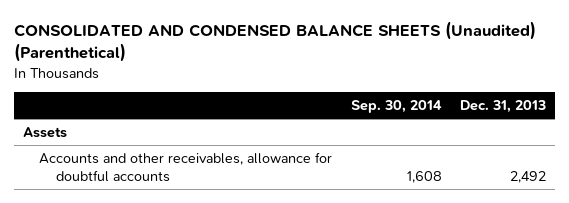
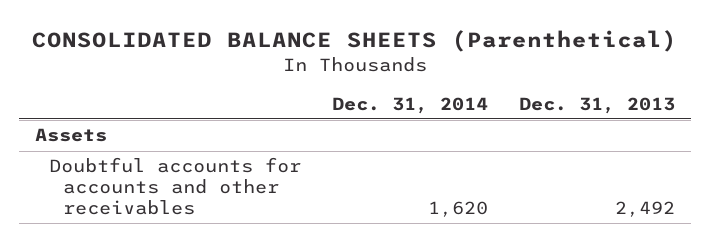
- CONSOLIDATED AND CONDENSED BALANCE SHEETS (Unaudited) (Parenthetical)
+ CONSOLIDATED BALANCE SHEETS (Parenthetical)
- | Sep. 30, 2014 | Dec. 31, 2013
+ | Dec. 31, 2014 | Dec. 31, 2013
- Accounts and other receivables, allowance for doubtful accounts | 1,608 | 2,492
+ Doubtful accounts for accounts and other receivables | 1,620 | 2,492

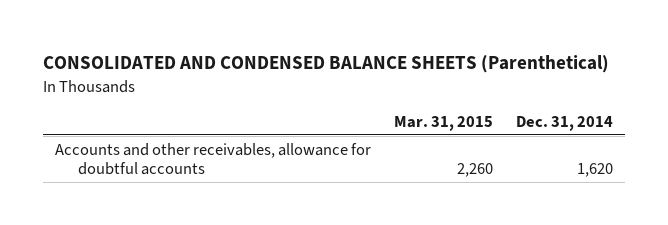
- CONSOLIDATED BALANCE SHEETS (Parenthetical)
+ CONSOLIDATED AND CONDENSED BALANCE SHEETS (Parenthetical)
- | Dec. 31, 2014 | Dec. 31, 2013
+ | Mar. 31, 2015 | Dec. 31, 2014
- Assets
- Doubtful accounts for accounts and other receivables | 1,620 | 2,492
+ Accounts and other receivables, allowance for doubtful accounts | 2,260 | 1,620

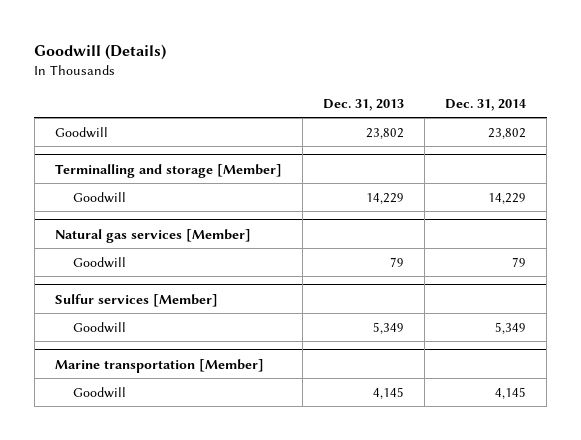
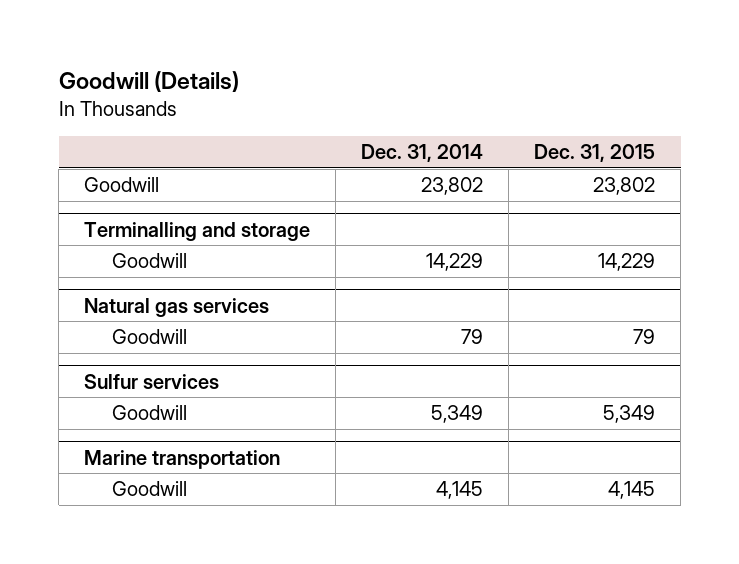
- | Dec. 31, 2013 | Dec. 31, 2014
+ | Dec. 31, 2014 | Dec. 31, 2015
- Terminalling and storage [Member]
+ Terminalling and storage
- Natural gas services [Member]
+ Natural gas services
- Sulfur services [Member]
+ Sulfur services
- Marine transportation [Member]
+ Marine transportation

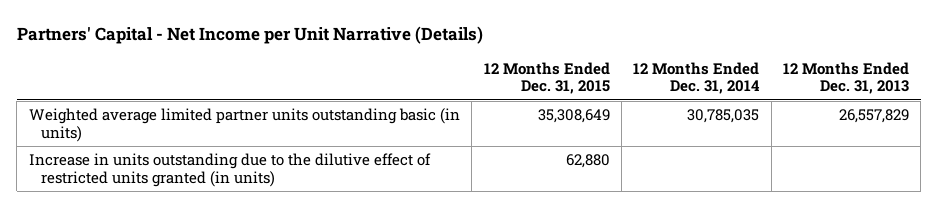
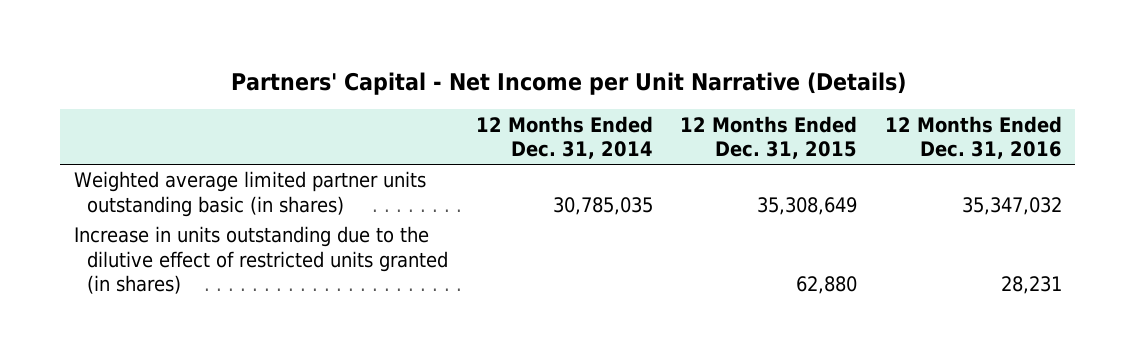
- | 12 Months Ended Dec. 31, 2015 | 12 Months Ended Dec. 31, 2014 | 12 Months Ended Dec. 31, 2013
+ | 12 Months Ended Dec. 31, 2014 | 12 Months Ended Dec. 31, 2015 | 12 Months Ended Dec. 31, 2016
- Weighted average limited partner units outstanding basic (in units) | 35,308,649 | 30,785,035 | 26,557,829
- Increase in units outstanding due to the dilutive effect of restricted units granted (in units) | 62,880 | |
+ Weighted average limited partner units outstanding basic (in shares) | 30,785,035 | 35,308,649 | 35,347,032
+ Increase in units outstanding due to the dilutive effect of restricted units granted (in shares) | | 62,880 | 28,231

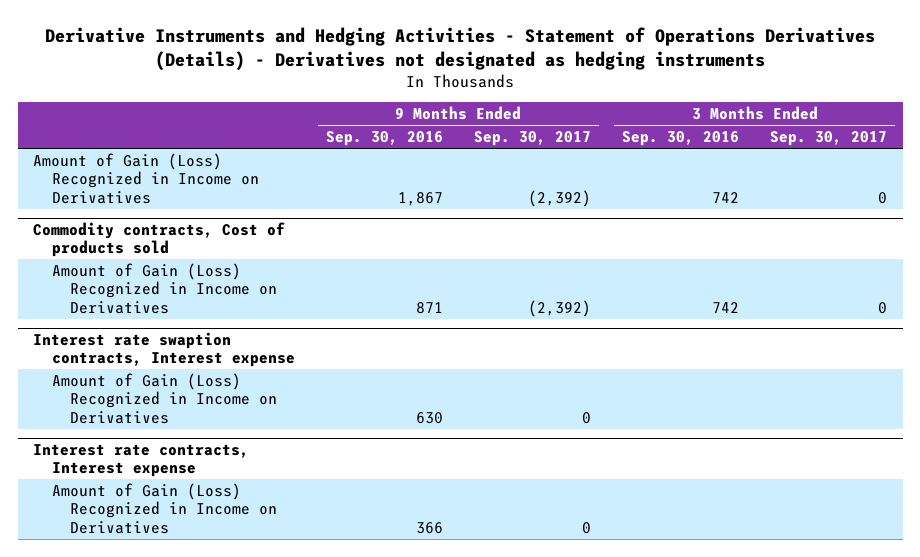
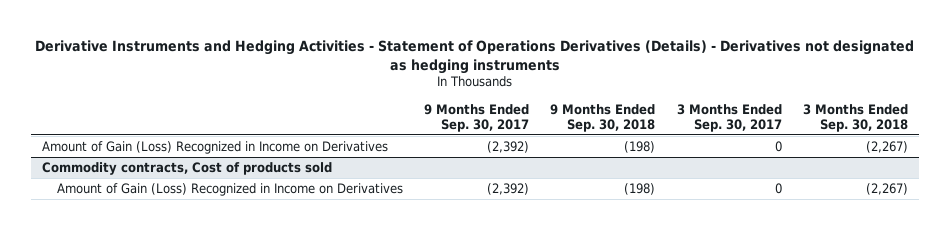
- | 9 Months Ended Sep. 30, 2016 | 9 Months Ended Sep. 30, 2017 | 3 Months Ended Sep. 30, 2016 | 3 Months Ended Sep. 30, 2017
+ | 9 Months Ended Sep. 30, 2017 | 9 Months Ended Sep. 30, 2018 | 3 Months Ended Sep. 30, 2017 | 3 Months Ended Sep. 30, 2018
- Interest rate swaption contracts, Interest expense
- Amount of Gain (Loss) Recognized in Income on Derivatives | 630 | 0 | |
- Interest rate contracts, Interest expense
- Amount of Gain (Loss) Recognized in Income on Derivatives | 366 | 0 | |

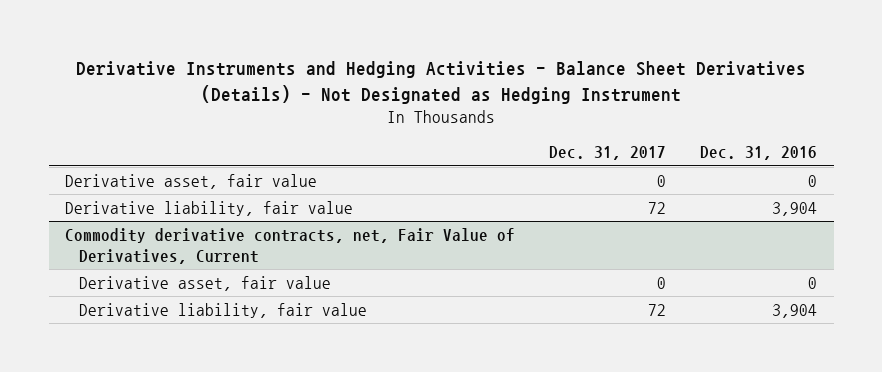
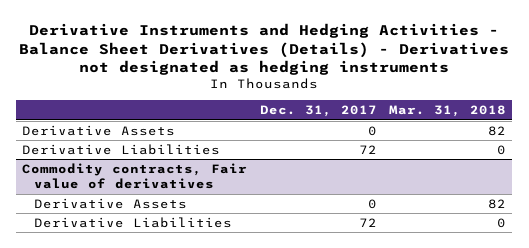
- Derivative Instruments and Hedging Activities - Balance Sheet Derivatives (Details) - Not Designated as Hedging Instrument
+ Derivative Instruments and Hedging Activities - Balance Sheet Derivatives (Details) - Derivatives not designated as hedging instruments
- | Dec. 31, 2017 | Dec. 31, 2016
+ | Dec. 31, 2017 | Mar. 31, 2018
- Derivative asset, fair value | 0 | 0
- Derivative liability, fair value | 72 | 3,904
- Commodity derivative contracts, net, Fair Value of Derivatives, Current
- Derivative asset, fair value | 0 | 0
- Derivative liability, fair value | 72 | 3,904
+ Derivative Assets | 0 | 82
+ Derivative Liabilities | 72 | 0
+ Commodity contracts, Fair value of derivatives
+ Derivative Assets | 0 | 82
+ Derivative Liabilities | 72 | 0

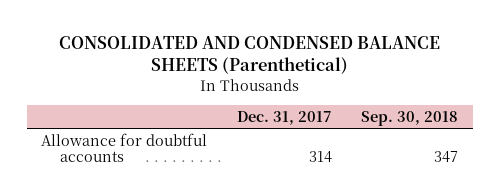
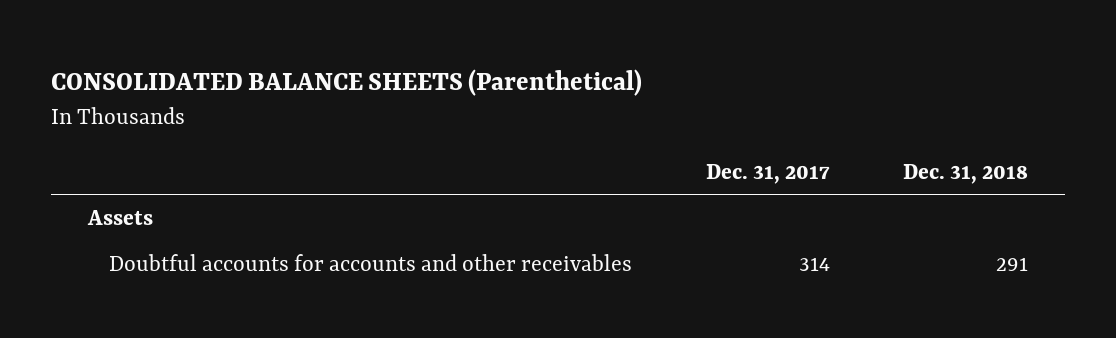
- CONSOLIDATED AND CONDENSED BALANCE SHEETS (Parenthetical)
+ CONSOLIDATED BALANCE SHEETS (Parenthetical)
- | Dec. 31, 2017 | Sep. 30, 2018
+ | Dec. 31, 2017 | Dec. 31, 2018
- Allowance for doubtful accounts | 314 | 347
+ Assets
+ Doubtful accounts for accounts and other receivables | 314 | 291

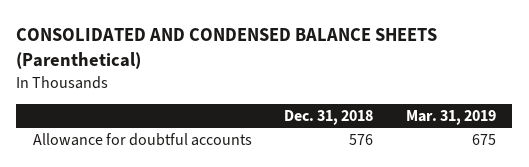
- CONSOLIDATED BALANCE SHEETS (Parenthetical)
+ CONSOLIDATED AND CONDENSED BALANCE SHEETS (Parenthetical)
- | Dec. 31, 2017 | Dec. 31, 2018
+ | Dec. 31, 2018 | Mar. 31, 2019
- Assets
- Doubtful accounts for accounts and other receivables | 314 | 291
+ Allowance for doubtful accounts | 576 | 675

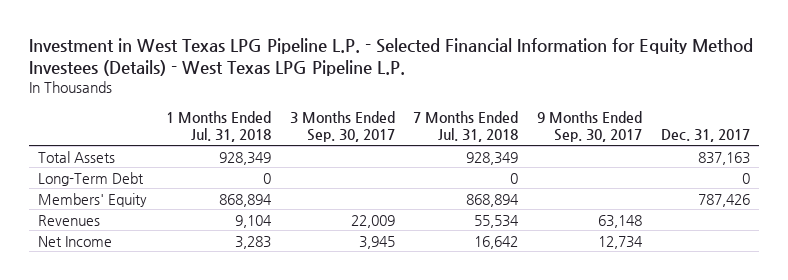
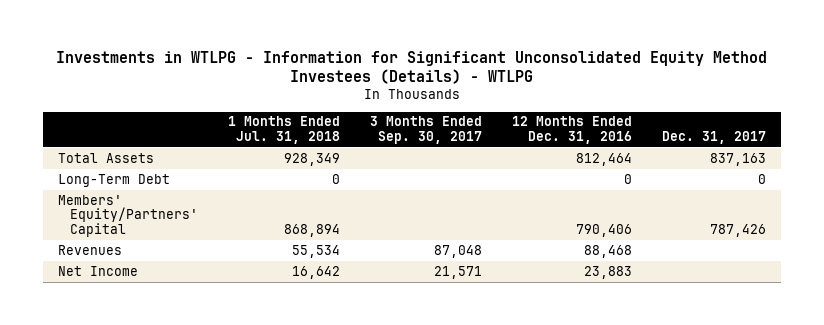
- Investment in West Texas LPG Pipeline L.P. - Selected Financial Information for Equity Method Investees (Details) - West Texas LPG Pipeline L.P.
+ Investments in WTLPG - Information for Significant Unconsolidated Equity Method Investees (Details) - WTLPG
- | 1 Months Ended Jul. 31, 2018 | 3 Months Ended Sep. 30, 2017 | 7 Months Ended Jul. 31, 2018 | 9 Months Ended Sep. 30, 2017 | Dec. 31, 2017
+ | 1 Months Ended Jul. 31, 2018 | 3 Months Ended Sep. 30, 2017 | 12 Months Ended Dec. 31, 2016 | Dec. 31, 2017
- Members' Equity | 868,894 | | 868,894 | | 787,426
- Revenues | 9,104 | 22,009 | 55,534 | 63,148 |
- Net Income | 3,283 | 3,945 | 16,642 | 12,734 |
+ Members' Equity/Partners' Capital | 868,894 | | 790,406 | 787,426
+ Revenues | 55,534 | 87,048 | 88,468 |
+ Net Income | 16,642 | 21,571 | 23,883 |

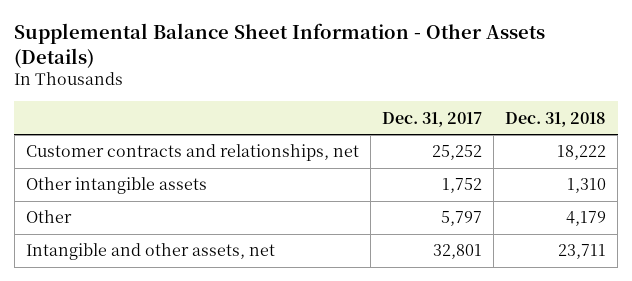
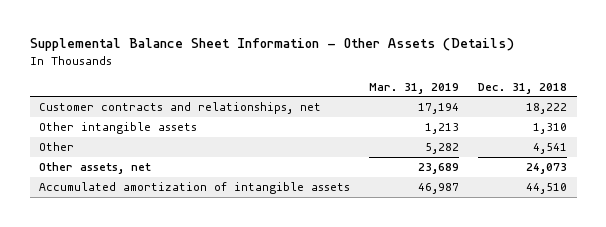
- | Dec. 31, 2017 | Dec. 31, 2018
+ | Mar. 31, 2019 | Dec. 31, 2018
- Other | 5,797 | 4,179
- Intangible and other assets, net | 32,801 | 23,711
+ Other | 5,282 | 4,541
+ Other assets, net | 23,689 | 24,073
+ Accumulated amortization of intangible assets | 46,987 | 44,510

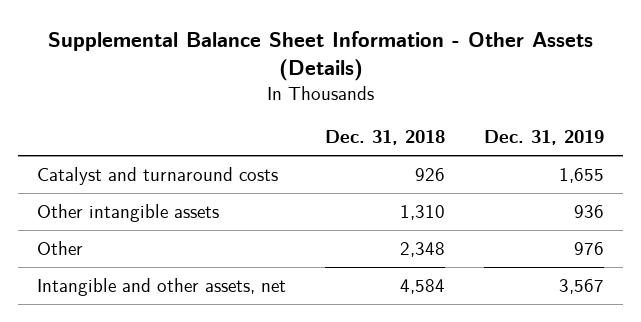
- | Mar. 31, 2019 | Dec. 31, 2018
+ | Dec. 31, 2018 | Dec. 31, 2019
- Customer contracts and relationships, net | 17,194 | 18,222
+ Catalyst and turnaround costs | 926 | 1,655
- Other | 5,282 | 4,541
- Other assets, net | 23,689 | 24,073
- Accumulated amortization of intangible assets | 46,987 | 44,510
+ Other | 2,348 | 976
+ Intangible and other assets, net | 4,584 | 3,567

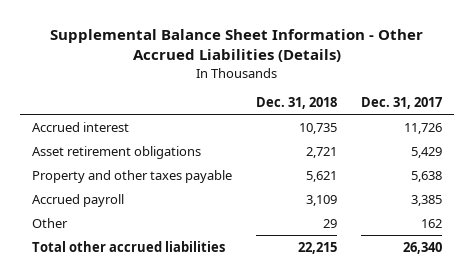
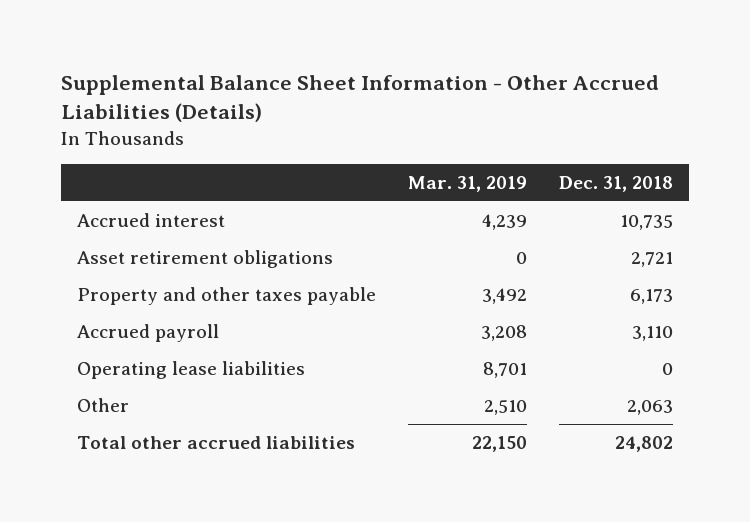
- | Dec. 31, 2018 | Dec. 31, 2017
+ | Mar. 31, 2019 | Dec. 31, 2018
- Property and other taxes payable | 5,621 | 5,638
- Accrued payroll | 3,109 | 3,385
- Other | 29 | 162
- Total other accrued liabilities | 22,215 | 26,340
+ Property and other taxes payable | 3,492 | 6,173
+ Accrued payroll | 3,208 | 3,110
+ Operating lease liabilities | 8,701 | 0
+ Other | 2,510 | 2,063
+ Total other accrued liabilities | 22,150 | 24,802

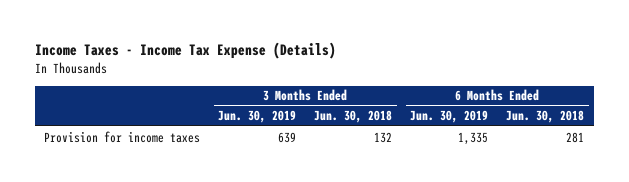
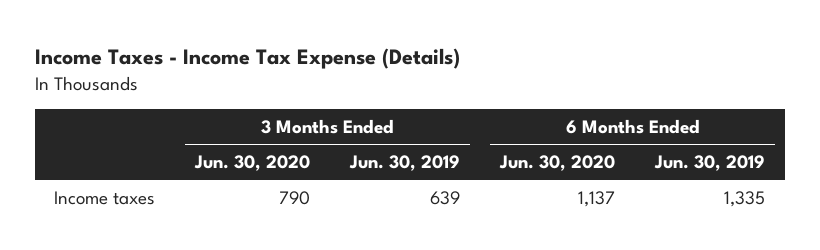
- | 3 Months Ended Jun. 30, 2019 | 3 Months Ended Jun. 30, 2018 | 6 Months Ended Jun. 30, 2019 | 6 Months Ended Jun. 30, 2018
+ | 3 Months Ended Jun. 30, 2020 | 3 Months Ended Jun. 30, 2019 | 6 Months Ended Jun. 30, 2020 | 6 Months Ended Jun. 30, 2019
- Provision for income taxes | 639 | 132 | 1,335 | 281
+ Income taxes | 790 | 639 | 1,137 | 1,335

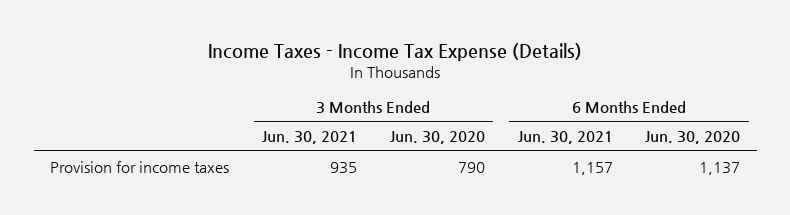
- | 3 Months Ended Jun. 30, 2020 | 3 Months Ended Jun. 30, 2019 | 6 Months Ended Jun. 30, 2020 | 6 Months Ended Jun. 30, 2019
+ | 3 Months Ended Jun. 30, 2021 | 3 Months Ended Jun. 30, 2020 | 6 Months Ended Jun. 30, 2021 | 6 Months Ended Jun. 30, 2020
- Income taxes | 790 | 639 | 1,137 | 1,335
+ Provision for income taxes | 935 | 790 | 1,157 | 1,137

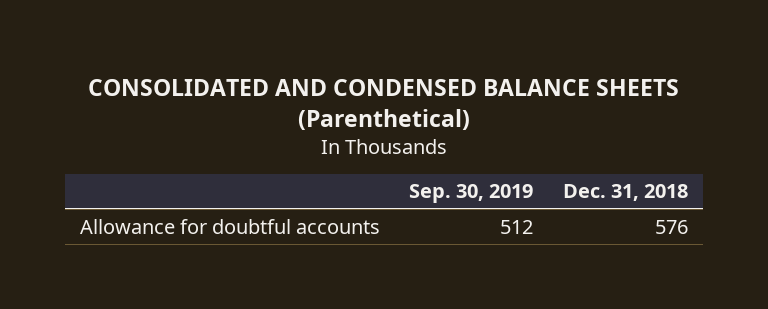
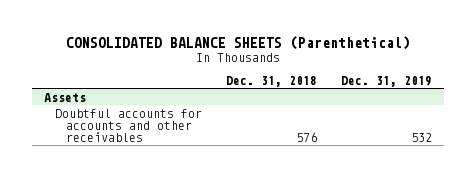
- CONSOLIDATED AND CONDENSED BALANCE SHEETS (Parenthetical)
+ CONSOLIDATED BALANCE SHEETS (Parenthetical)
- | Sep. 30, 2019 | Dec. 31, 2018
+ | Dec. 31, 2018 | Dec. 31, 2019
- Allowance for doubtful accounts | 512 | 576
+ Assets
+ Doubtful accounts for accounts and other receivables | 576 | 532

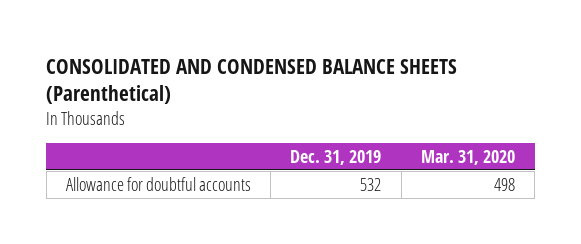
- CONSOLIDATED BALANCE SHEETS (Parenthetical)
+ CONSOLIDATED AND CONDENSED BALANCE SHEETS (Parenthetical)
- | Dec. 31, 2018 | Dec. 31, 2019
+ | Dec. 31, 2019 | Mar. 31, 2020
- Assets
- Doubtful accounts for accounts and other receivables | 576 | 532
+ Allowance for doubtful accounts | 532 | 498

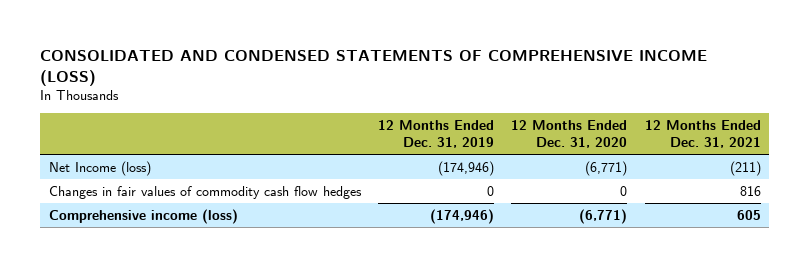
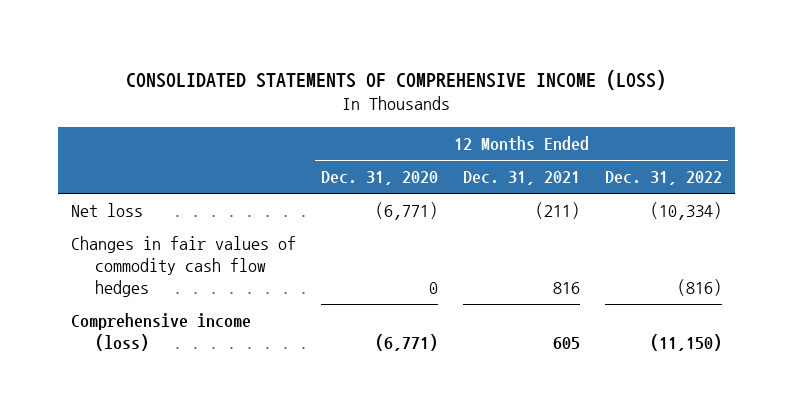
- CONSOLIDATED AND CONDENSED STATEMENTS OF COMPREHENSIVE INCOME (LOSS)
+ CONSOLIDATED STATEMENTS OF COMPREHENSIVE INCOME (LOSS)
- | 12 Months Ended Dec. 31, 2019 | 12 Months Ended Dec. 31, 2020 | 12 Months Ended Dec. 31, 2021
+ | 12 Months Ended Dec. 31, 2020 | 12 Months Ended Dec. 31, 2021 | 12 Months Ended Dec. 31, 2022
- Net Income (loss) | (174,946) | (6,771) | (211)
+ Net loss | (6,771) | (211) | (10,334)

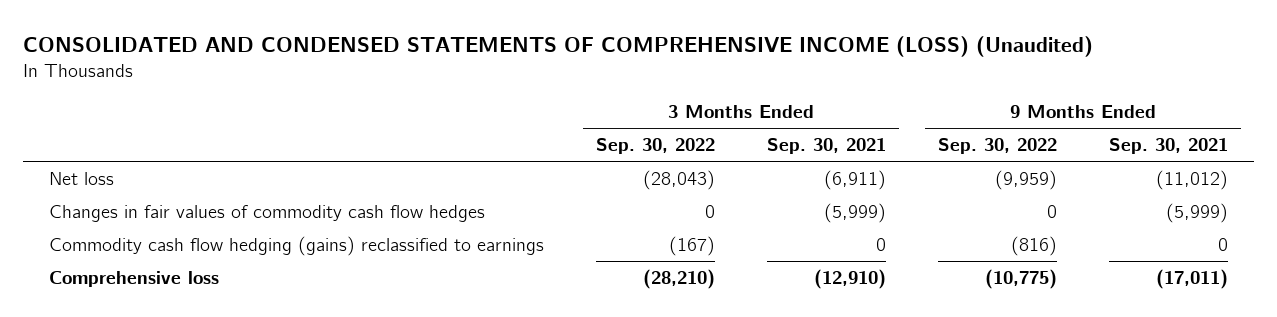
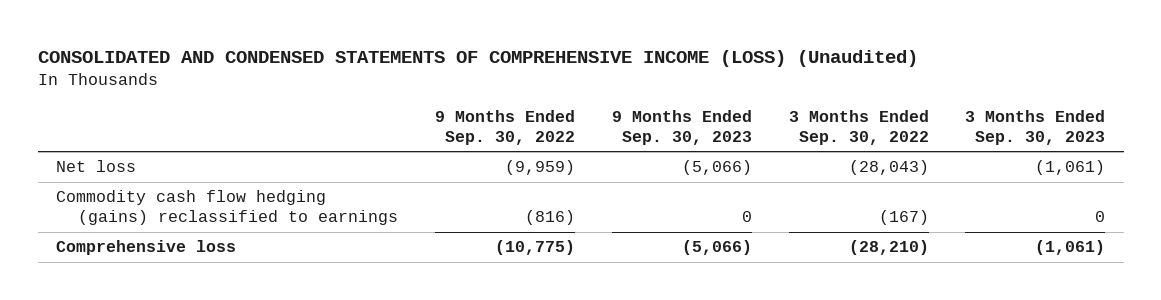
- | 3 Months Ended Sep. 30, 2022 | 3 Months Ended Sep. 30, 2021 | 9 Months Ended Sep. 30, 2022 | 9 Months Ended Sep. 30, 2021
+ | 9 Months Ended Sep. 30, 2022 | 9 Months Ended Sep. 30, 2023 | 3 Months Ended Sep. 30, 2022 | 3 Months Ended Sep. 30, 2023
- Changes in fair values of commodity cash flow hedges | 0 | (5,999) | 0 | (5,999)

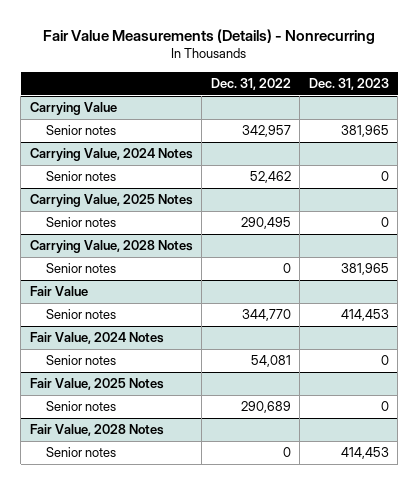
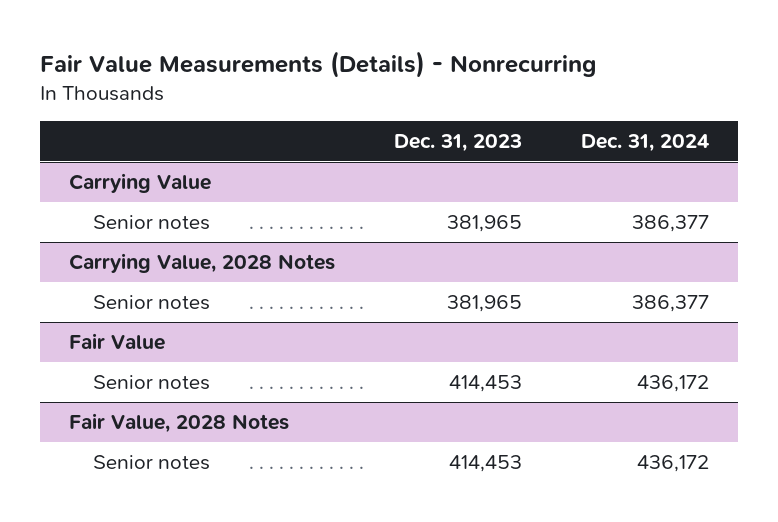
- | Dec. 31, 2022 | Dec. 31, 2023
+ | Dec. 31, 2023 | Dec. 31, 2024
- Carrying Value, 2024 Notes
- Senior notes | 52,462 | 0
- Carrying Value, 2025 Notes
- Senior notes | 290,495 | 0
- Fair Value, 2024 Notes
- Senior notes | 54,081 | 0
- Fair Value, 2025 Notes
- Senior notes | 290,689 | 0

